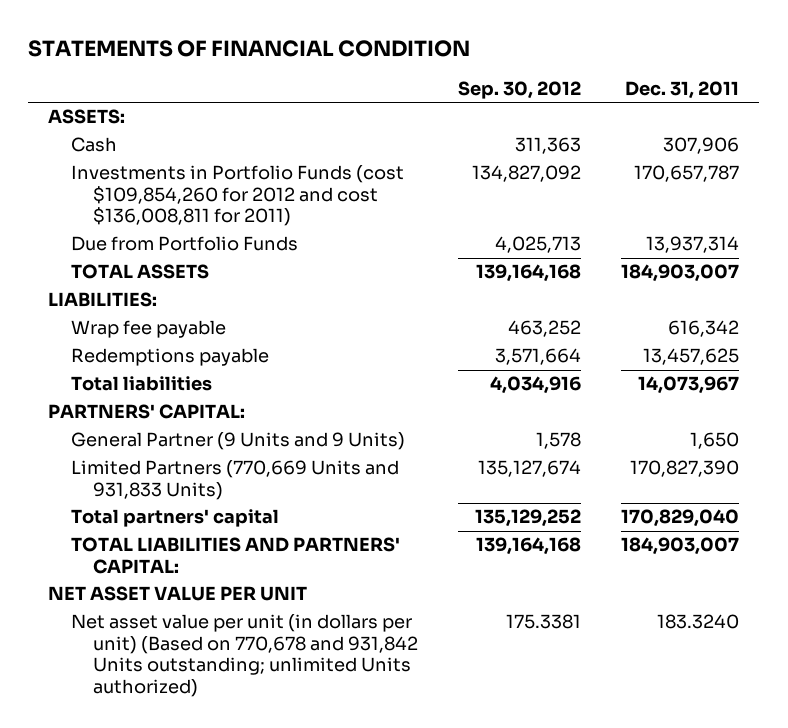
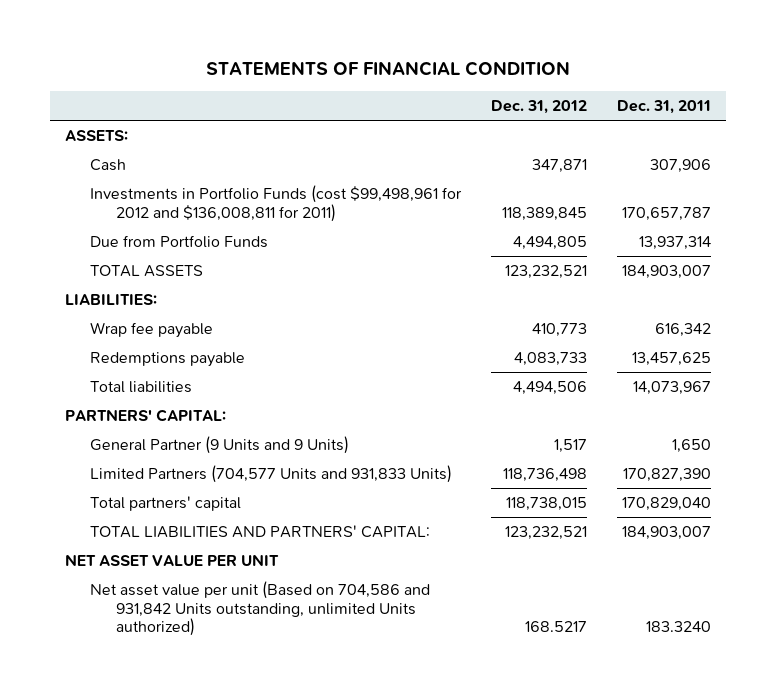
- | Sep. 30, 2012 | Dec. 31, 2011
+ | Dec. 31, 2012 | Dec. 31, 2011
- Investments in Portfolio Funds (cost $109,854,260 for 2012 and cost $136,008,811 for 2011) | 134,827,092 | 170,657,787
+ Investments in Portfolio Funds (cost $99,498,961 for 2012 and $136,008,811 for 2011) | 118,389,845 | 170,657,787
- Limited Partners (770,669 Units and 931,833 Units) | 135,127,674 | 170,827,390
+ Limited Partners (704,577 Units and 931,833 Units) | 118,736,498 | 170,827,390
- Net asset value per unit (in dollars per unit) (Based on 770,678 and 931,842 Units outstanding; unlimited Units authorized) | 175.3381 | 183.3240
+ Net asset value per unit (Based on 704,586 and 931,842 Units outstanding, unlimited Units authorized) | 168.5217 | 183.3240

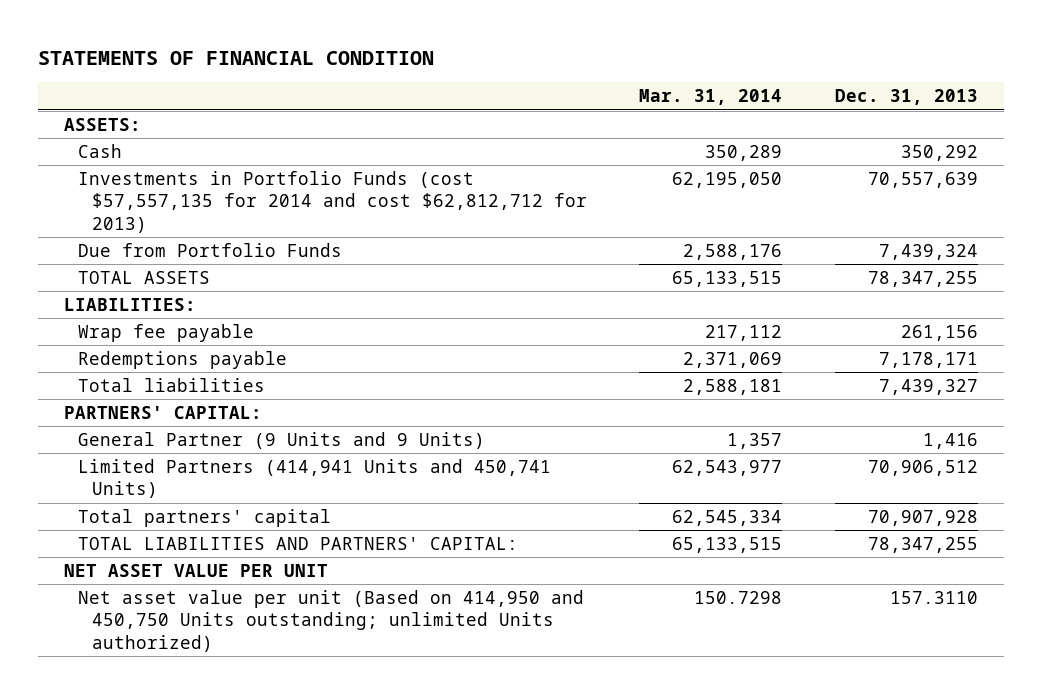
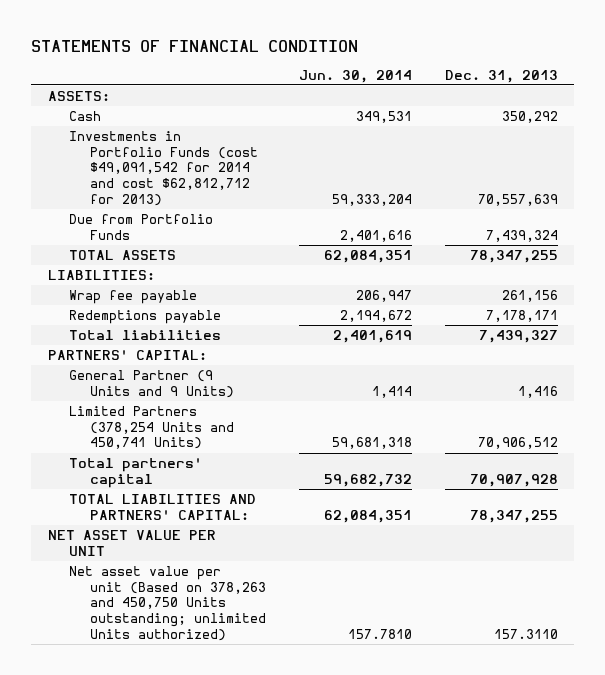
- | Mar. 31, 2014 | Dec. 31, 2013
+ | Jun. 30, 2014 | Dec. 31, 2013
- Investments in Portfolio Funds (cost $57,557,135 for 2014 and cost $62,812,712 for 2013) | 62,195,050 | 70,557,639
+ Investments in Portfolio Funds (cost $49,091,542 for 2014 and cost $62,812,712 for 2013) | 59,333,204 | 70,557,639
- Limited Partners (414,941 Units and 450,741 Units) | 62,543,977 | 70,906,512
+ Limited Partners (378,254 Units and 450,741 Units) | 59,681,318 | 70,906,512
- Net asset value per unit (Based on 414,950 and 450,750 Units outstanding; unlimited Units authorized) | 150.7298 | 157.3110
+ Net asset value per unit (Based on 378,263 and 450,750 Units outstanding; unlimited Units authorized) | 157.7810 | 157.3110

